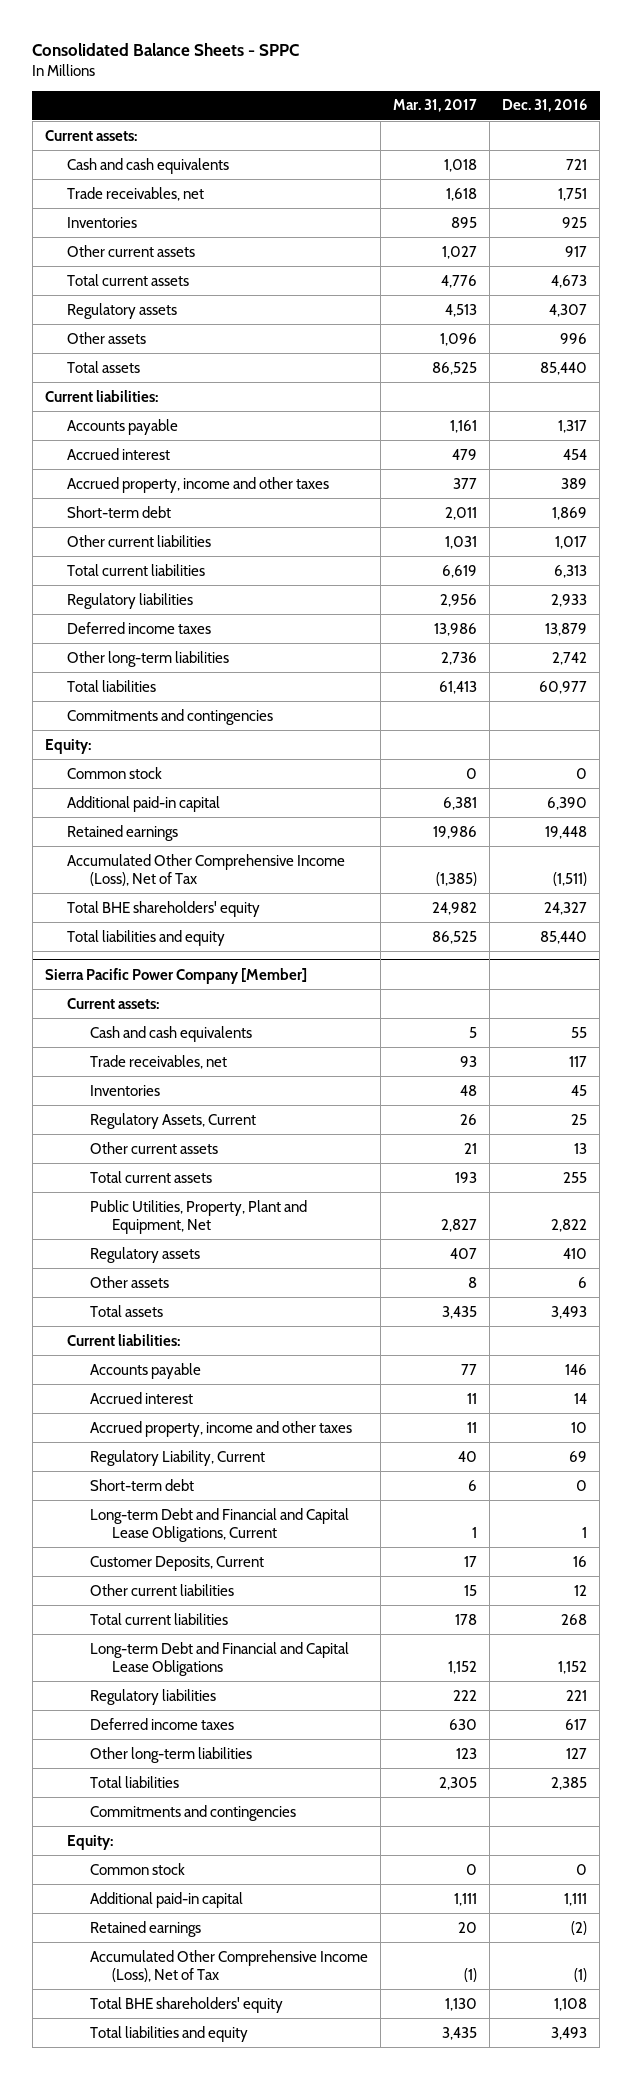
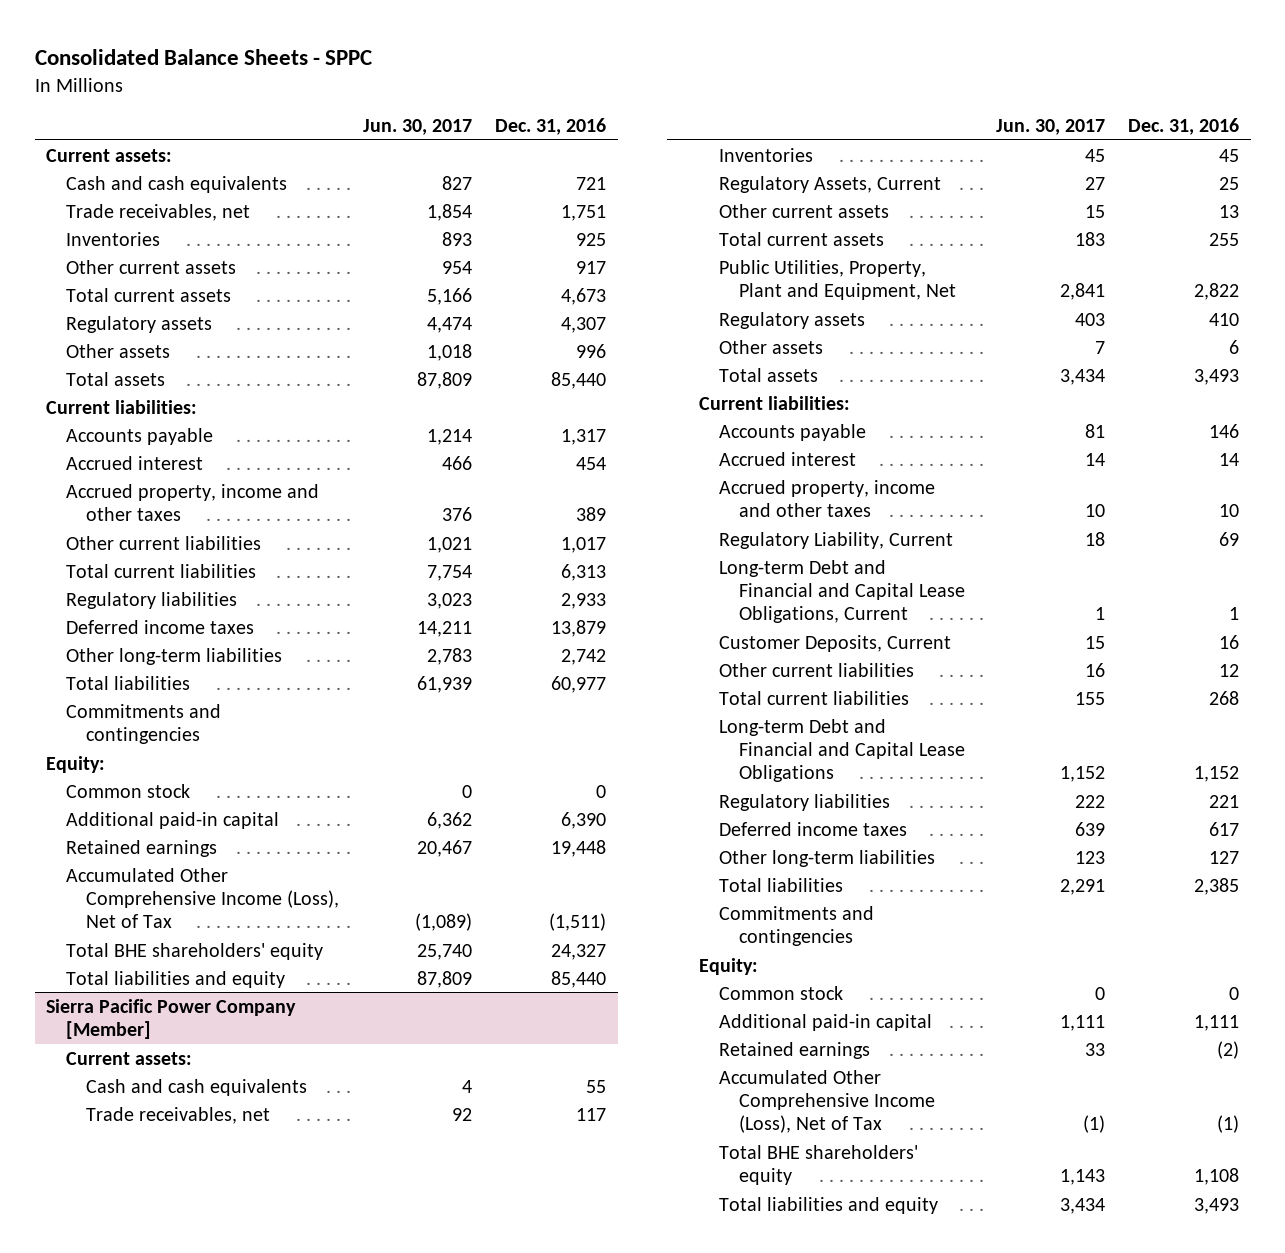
- | Mar. 31, 2017 | Dec. 31, 2016
+ | Jun. 30, 2017 | Dec. 31, 2016
- Short-term debt | 2,011 | 1,869
@ Sierra Pacific Power Company [Member]
- Short-term debt | 6 | 0

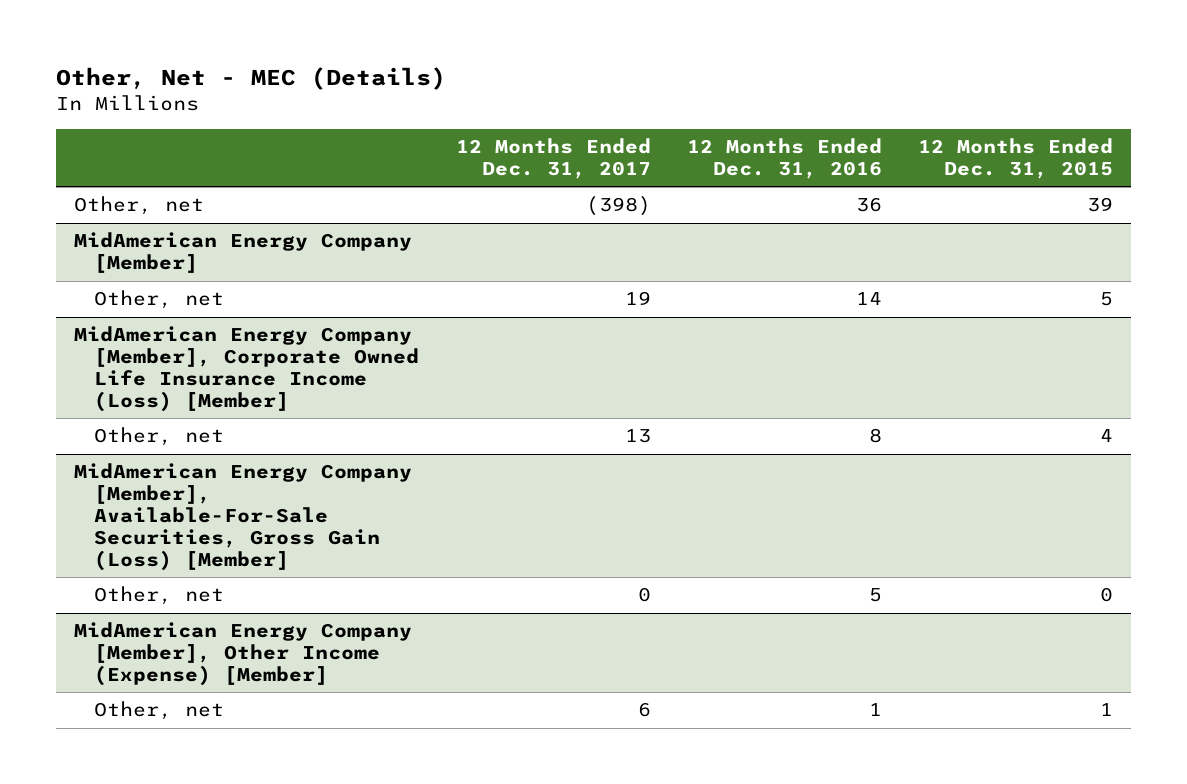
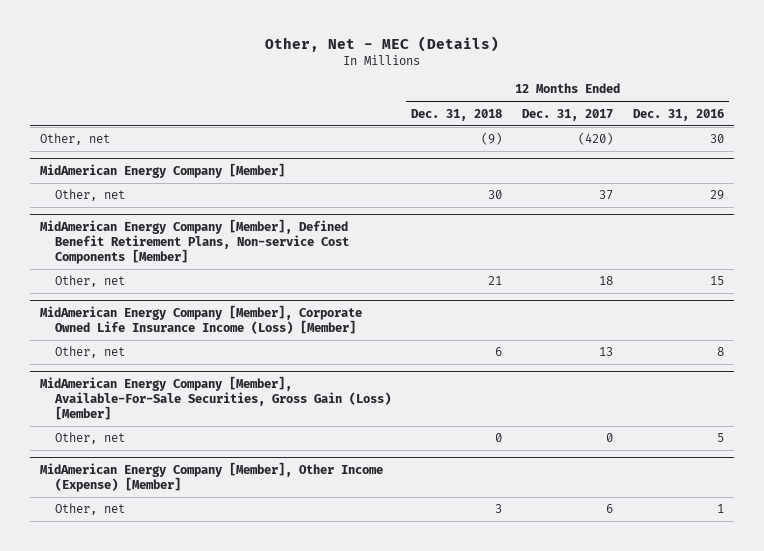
- | 12 Months Ended Dec. 31, 2017 | 12 Months Ended Dec. 31, 2016 | 12 Months Ended Dec. 31, 2015
+ | 12 Months Ended Dec. 31, 2018 | 12 Months Ended Dec. 31, 2017 | 12 Months Ended Dec. 31, 2016
- Other, net | (398) | 36 | 39
+ Other, net | (9) | (420) | 30
@ MidAmerican Energy Company [Member]
- Other, net | 19 | 14 | 5
+ Other, net | 30 | 37 | 29
+ MidAmerican Energy Company [Member], Defined Benefit Retirement Plans, Non-service Cost Components [Member]
+ Other, net | 21 | 18 | 15

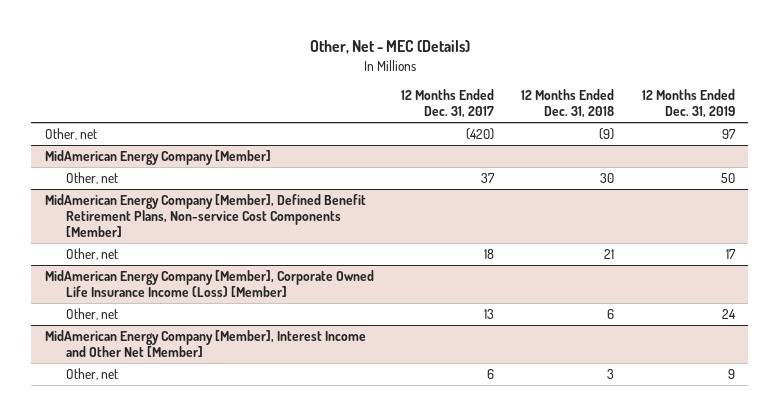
- | 12 Months Ended Dec. 31, 2018 | 12 Months Ended Dec. 31, 2017 | 12 Months Ended Dec. 31, 2016
+ | 12 Months Ended Dec. 31, 2017 | 12 Months Ended Dec. 31, 2018 | 12 Months Ended Dec. 31, 2019
- MidAmerican Energy Company [Member], Available-For-Sale Securities, Gross Gain (Loss) [Member]
- Other, net | 0 | 0 | 5
- MidAmerican Energy Company [Member], Other Income (Expense) [Member]
+ MidAmerican Energy Company [Member], Interest Income and Other Net [Member]

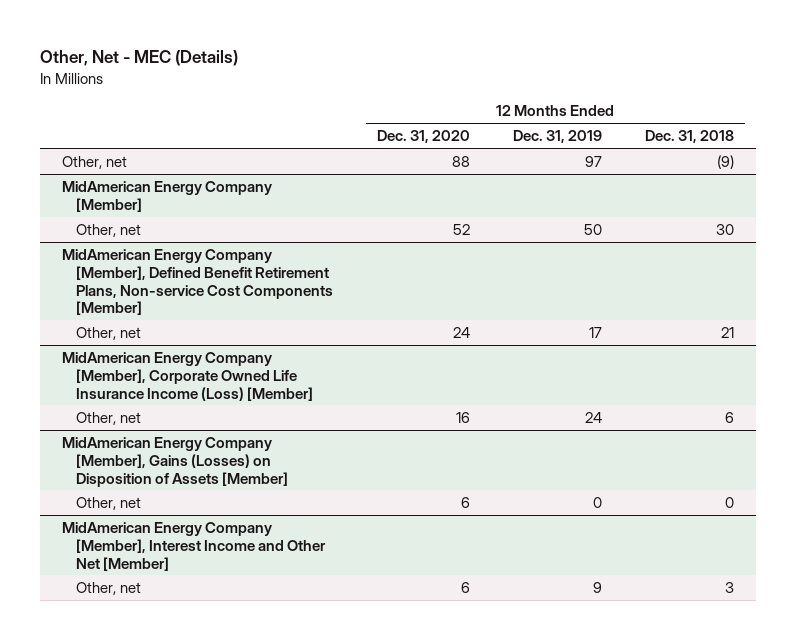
- | 12 Months Ended Dec. 31, 2017 | 12 Months Ended Dec. 31, 2018 | 12 Months Ended Dec. 31, 2019
+ | 12 Months Ended Dec. 31, 2020 | 12 Months Ended Dec. 31, 2019 | 12 Months Ended Dec. 31, 2018
+ MidAmerican Energy Company [Member], Gains (Losses) on Disposition of Assets [Member]
+ Other, net | 6 | 0 | 0

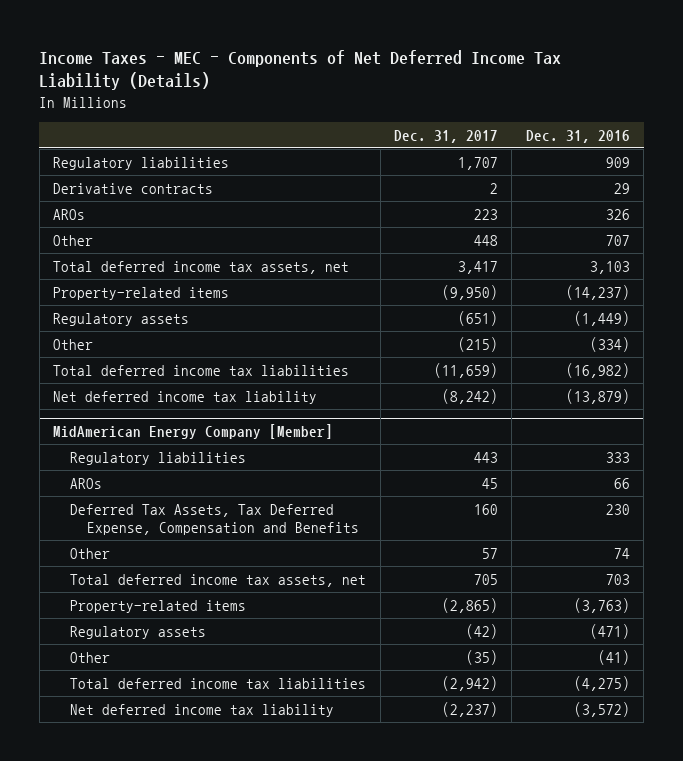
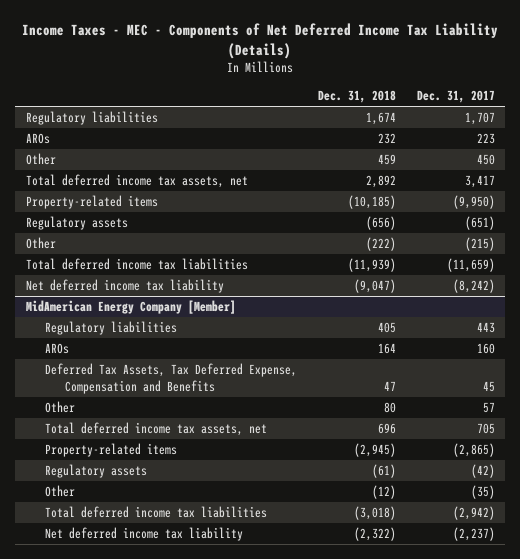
- | Dec. 31, 2017 | Dec. 31, 2016
+ | Dec. 31, 2018 | Dec. 31, 2017
- Derivative contracts | 2 | 29
- Other | 448 | 707
+ Other | 459 | 450
@ MidAmerican Energy Company [Member]
- AROs | 45 | 66
- Deferred Tax Assets, Tax Deferred Expense, Compensation and Benefits | 160 | 230
+ AROs | 164 | 160
+ Deferred Tax Assets, Tax Deferred Expense, Compensation and Benefits | 47 | 45

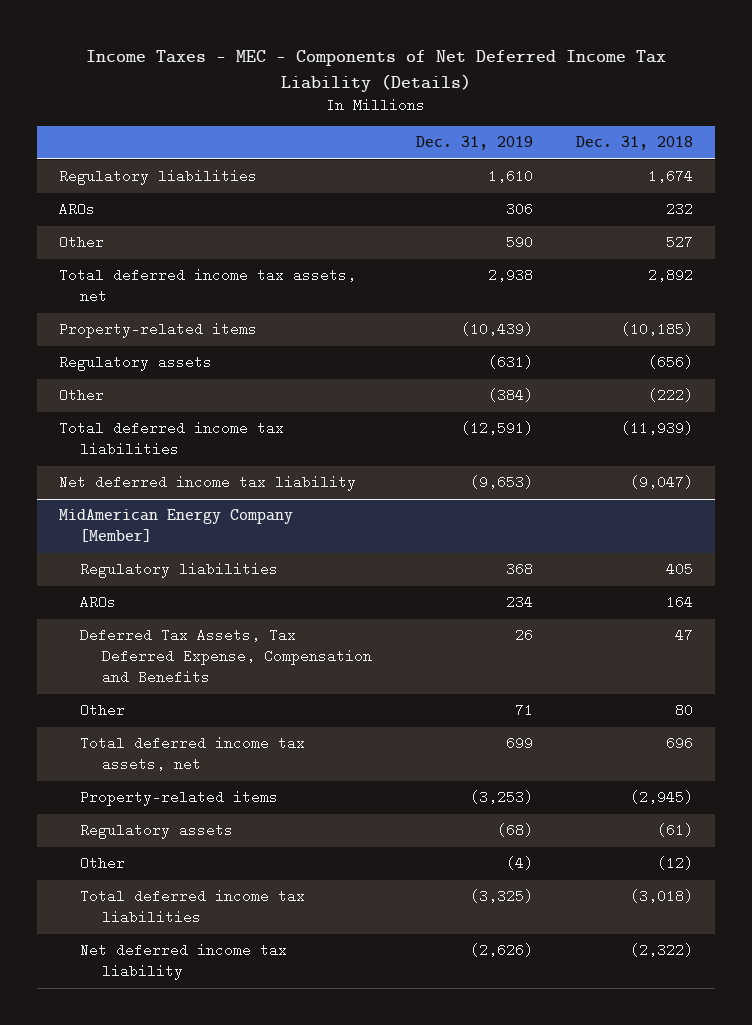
- | Dec. 31, 2018 | Dec. 31, 2017
+ | Dec. 31, 2019 | Dec. 31, 2018
- Other | 459 | 450
+ Other | 590 | 527

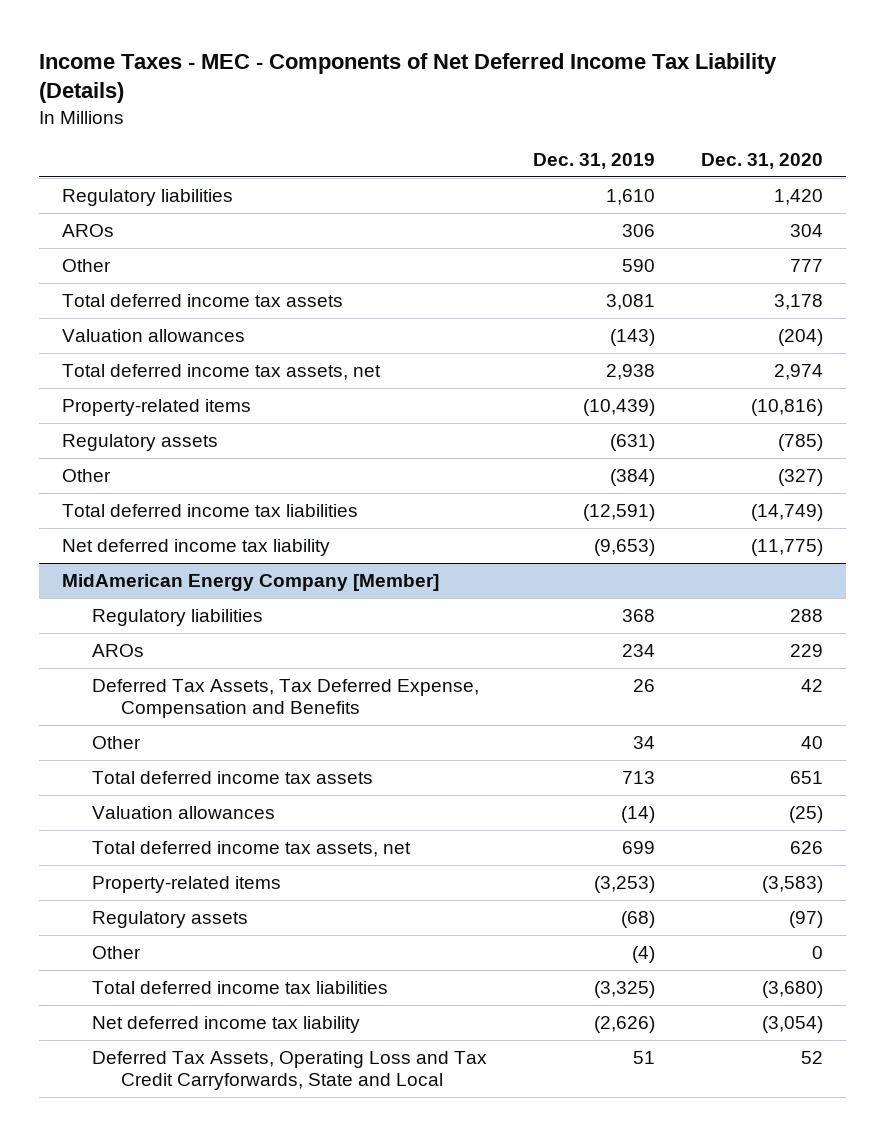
- | Dec. 31, 2019 | Dec. 31, 2018
+ | Dec. 31, 2019 | Dec. 31, 2020
+ Total deferred income tax assets | 3,081 | 3,178
+ Valuation allowances | (143) | (204)
@ MidAmerican Energy Company [Member]
- Other | 71 | 80
+ Other | 34 | 40
+ Total deferred income tax assets | 713 | 651
+ Valuation allowances | (14) | (25)
+ Deferred Tax Assets, Operating Loss and Tax Credit Carryforwards, State and Local | 51 | 52

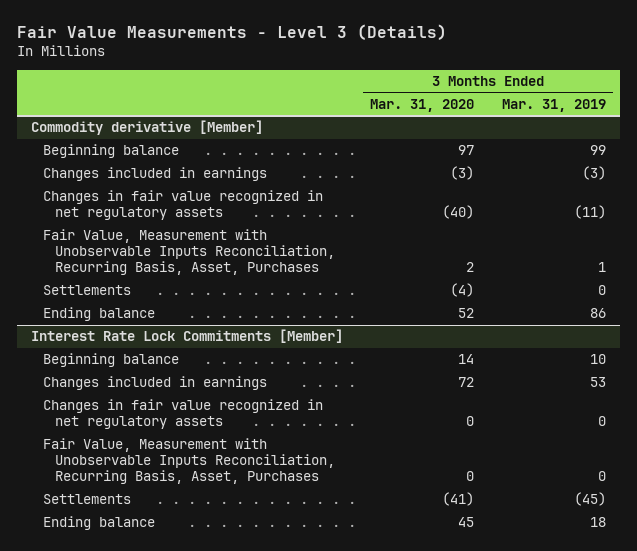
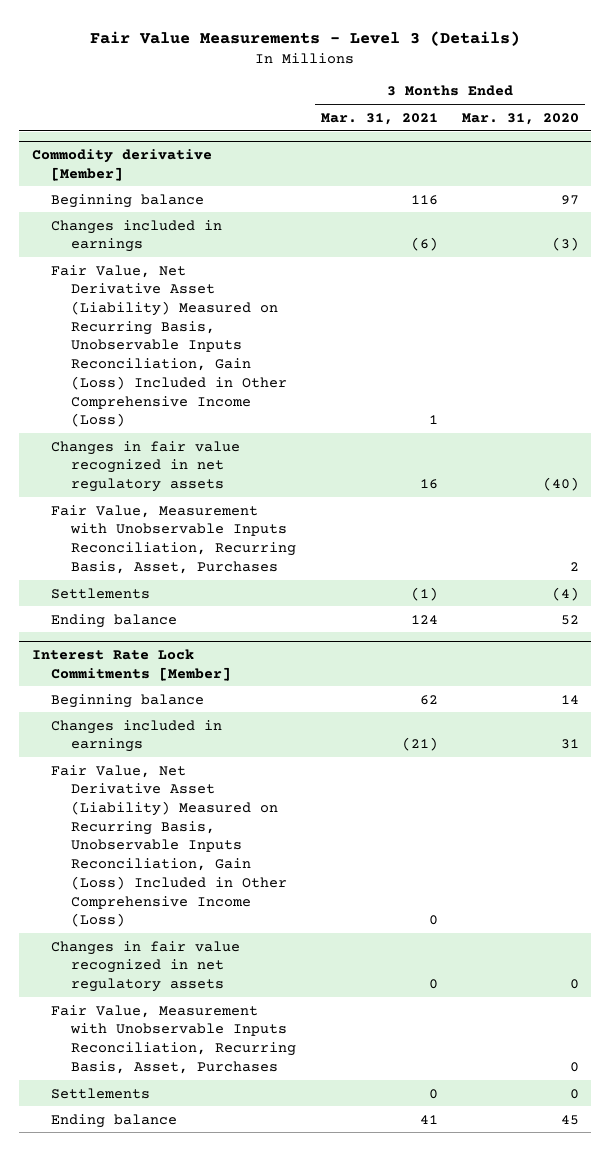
- | 3 Months Ended Mar. 31, 2020 | 3 Months Ended Mar. 31, 2019
+ | 3 Months Ended Mar. 31, 2021 | 3 Months Ended Mar. 31, 2020
@ Commodity derivative [Member]
+ Fair Value, Net Derivative Asset (Liability) Measured on Recurring Basis, Unobservable Inputs Reconciliation, Gain (Loss) Included in Other Comprehensive Income (Loss) | 1 |
@ Interest Rate Lock Commitments [Member]
- Changes included in earnings | 72 | 53
+ Changes included in earnings | (21) | 31
+ Fair Value, Net Derivative Asset (Liability) Measured on Recurring Basis, Unobservable Inputs Reconciliation, Gain (Loss) Included in Other Comprehensive Income (Loss) | 0 |
- Settlements | (41) | (45)
+ Settlements | 0 | 0

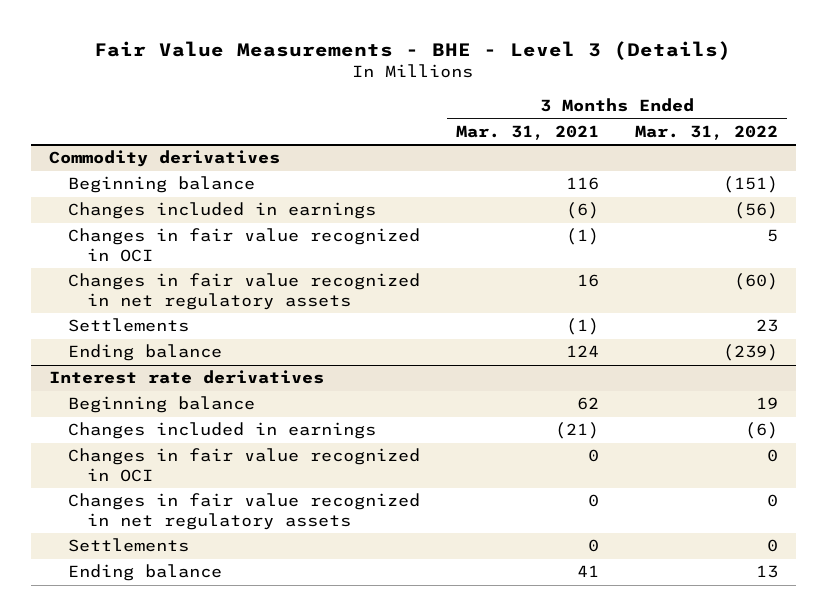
- Fair Value Measurements - Level 3 (Details)
+ Fair Value Measurements - BHE - Level 3 (Details)
- | 3 Months Ended Mar. 31, 2021 | 3 Months Ended Mar. 31, 2020
+ | 3 Months Ended Mar. 31, 2021 | 3 Months Ended Mar. 31, 2022
- Commodity derivative [Member]
+ Commodity derivatives
- Fair Value, Net Derivative Asset (Liability) Measured on Recurring Basis, Unobservable Inputs Reconciliation, Gain (Loss) Included in Other Comprehensive Income (Loss) | 1 |
+ Changes in fair value recognized in OCI | (1) | 5
- Fair Value, Measurement with Unobservable Inputs Reconciliation, Recurring Basis, Asset, Purchases | | 2
- Interest Rate Lock Commitments [Member]
+ Interest rate derivatives
- Fair Value, Net Derivative Asset (Liability) Measured on Recurring Basis, Unobservable Inputs Reconciliation, Gain (Loss) Included in Other Comprehensive Income (Loss) | 0 |
+ Changes in fair value recognized in OCI | 0 | 0
- Fair Value, Measurement with Unobservable Inputs Reconciliation, Recurring Basis, Asset, Purchases | | 0

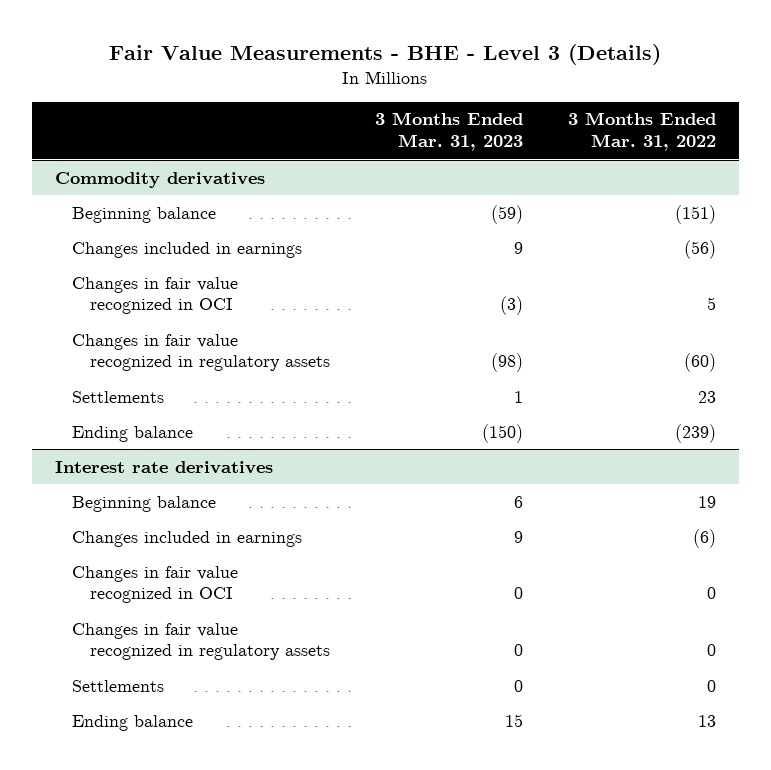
- | 3 Months Ended Mar. 31, 2021 | 3 Months Ended Mar. 31, 2022
+ | 3 Months Ended Mar. 31, 2023 | 3 Months Ended Mar. 31, 2022
@ Commodity derivatives
- Changes in fair value recognized in net regulatory assets | 16 | (60)
+ Changes in fair value recognized in regulatory assets | (98) | (60)
@ Interest rate derivatives
- Changes in fair value recognized in net regulatory assets | 0 | 0
+ Changes in fair value recognized in regulatory assets | 0 | 0

